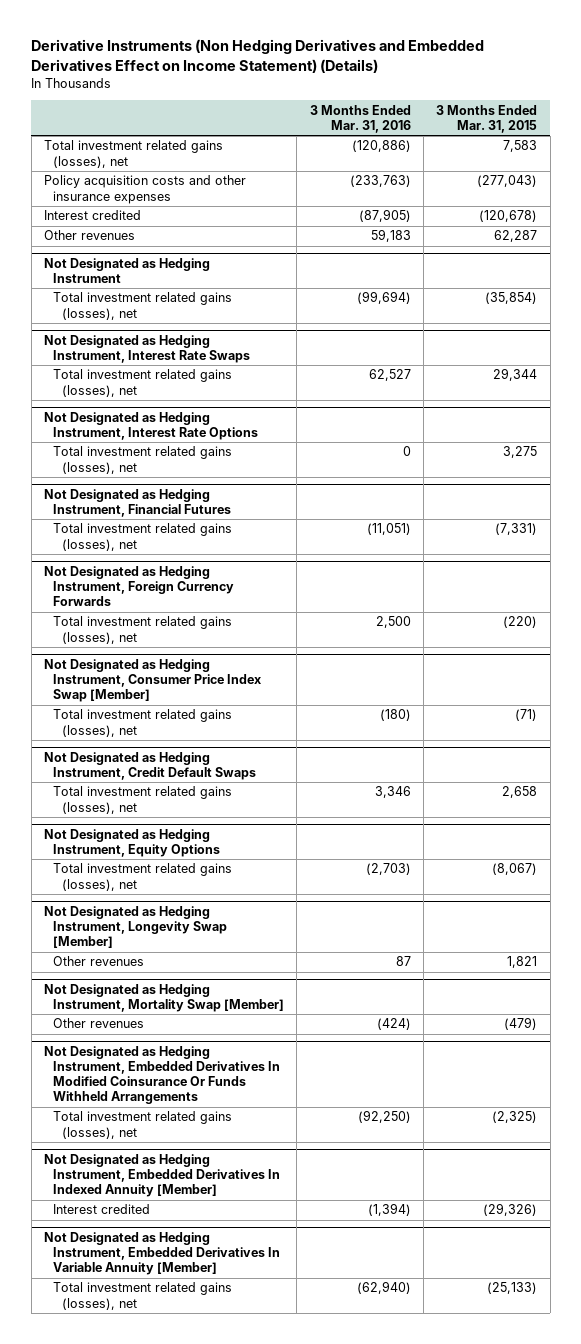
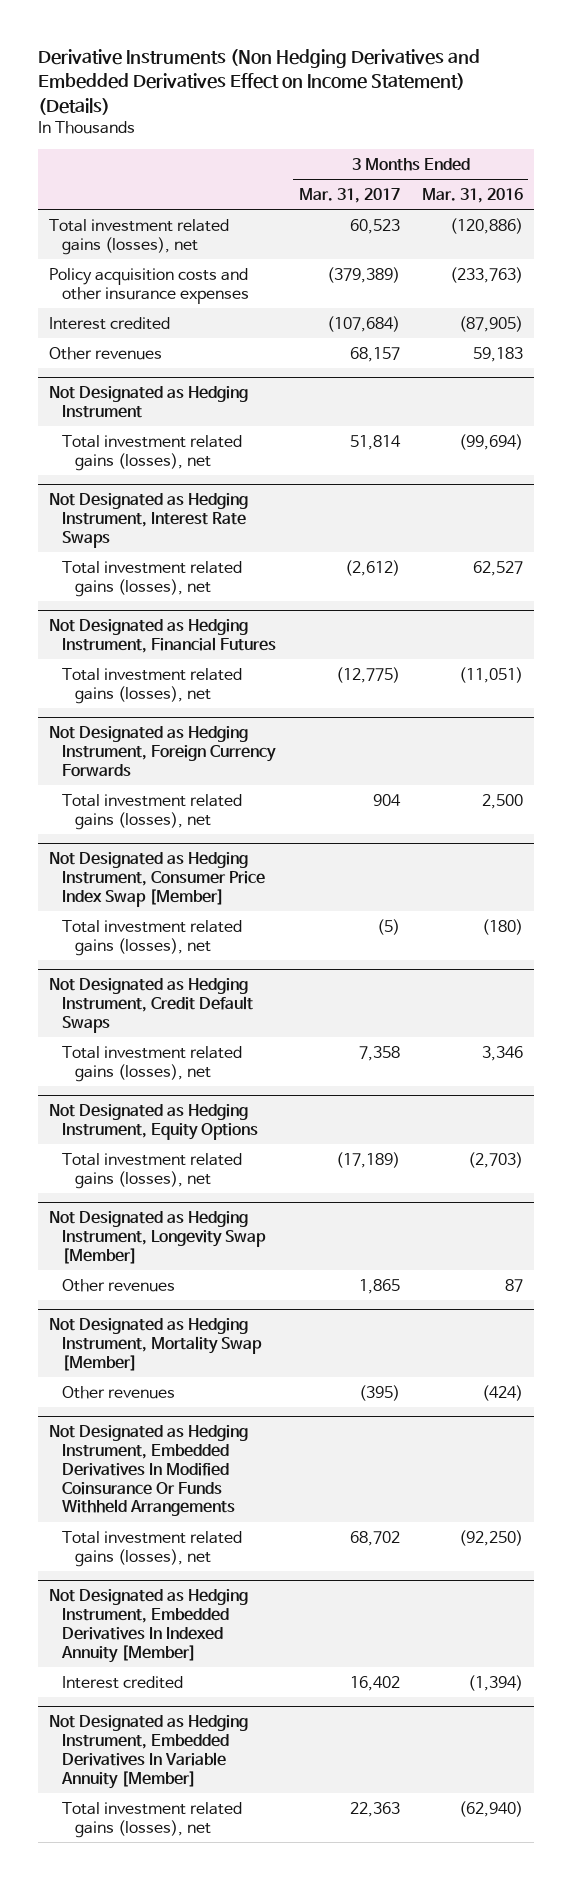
- | 3 Months Ended Mar. 31, 2016 | 3 Months Ended Mar. 31, 2015
+ | 3 Months Ended Mar. 31, 2017 | 3 Months Ended Mar. 31, 2016
- Not Designated as Hedging Instrument, Interest Rate Options
- Total investment related gains (losses), net | 0 | 3,275

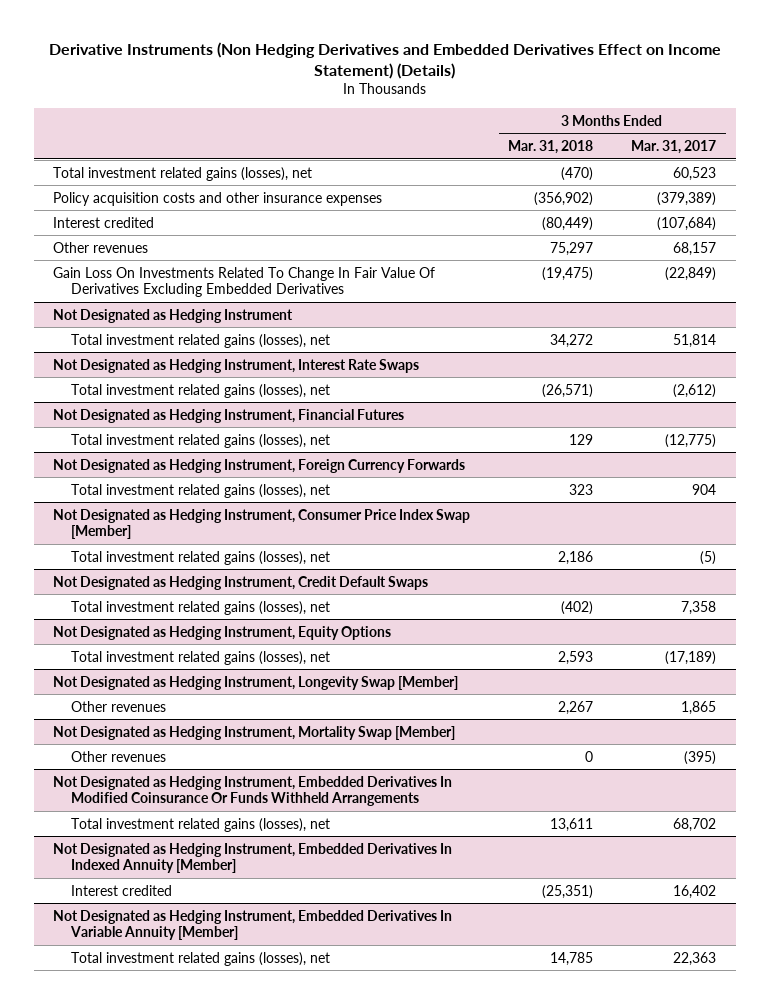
- | 3 Months Ended Mar. 31, 2017 | 3 Months Ended Mar. 31, 2016
+ | 3 Months Ended Mar. 31, 2018 | 3 Months Ended Mar. 31, 2017
+ Gain Loss On Investments Related To Change In Fair Value Of Derivatives Excluding Embedded Derivatives | (19,475) | (22,849)

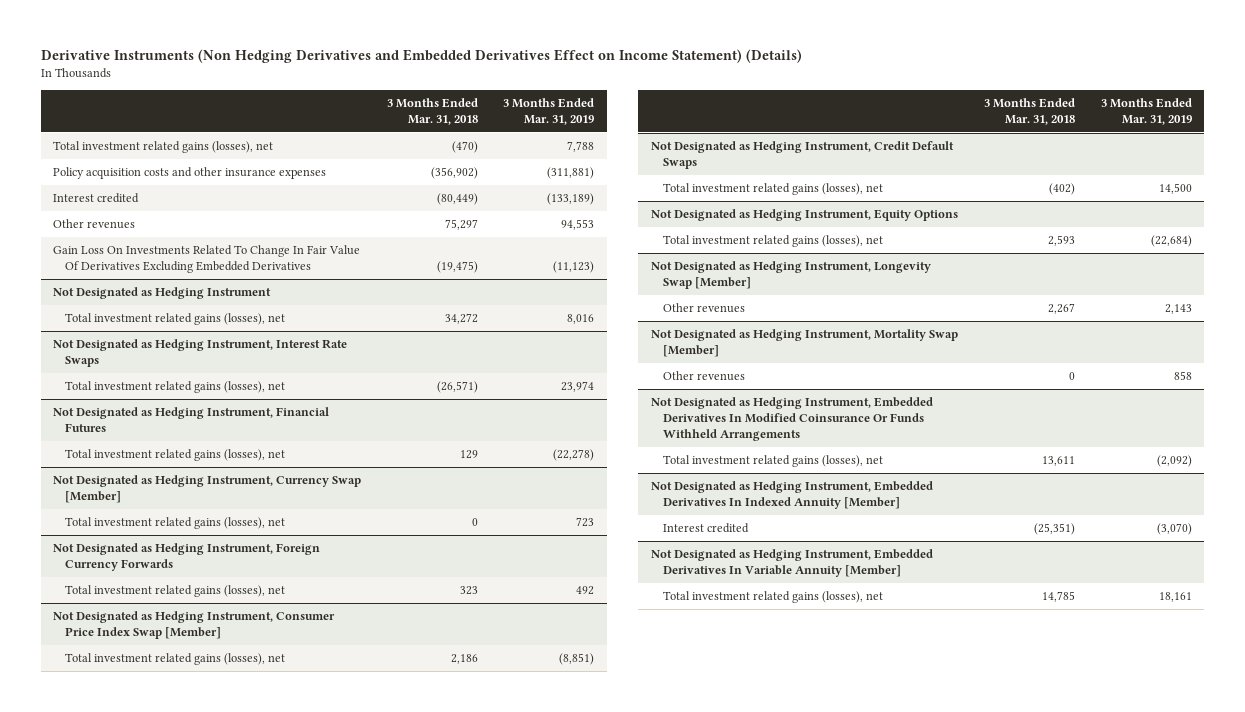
- | 3 Months Ended Mar. 31, 2018 | 3 Months Ended Mar. 31, 2017
+ | 3 Months Ended Mar. 31, 2018 | 3 Months Ended Mar. 31, 2019
+ Not Designated as Hedging Instrument, Currency Swap [Member]
+ Total investment related gains (losses), net | 0 | 723

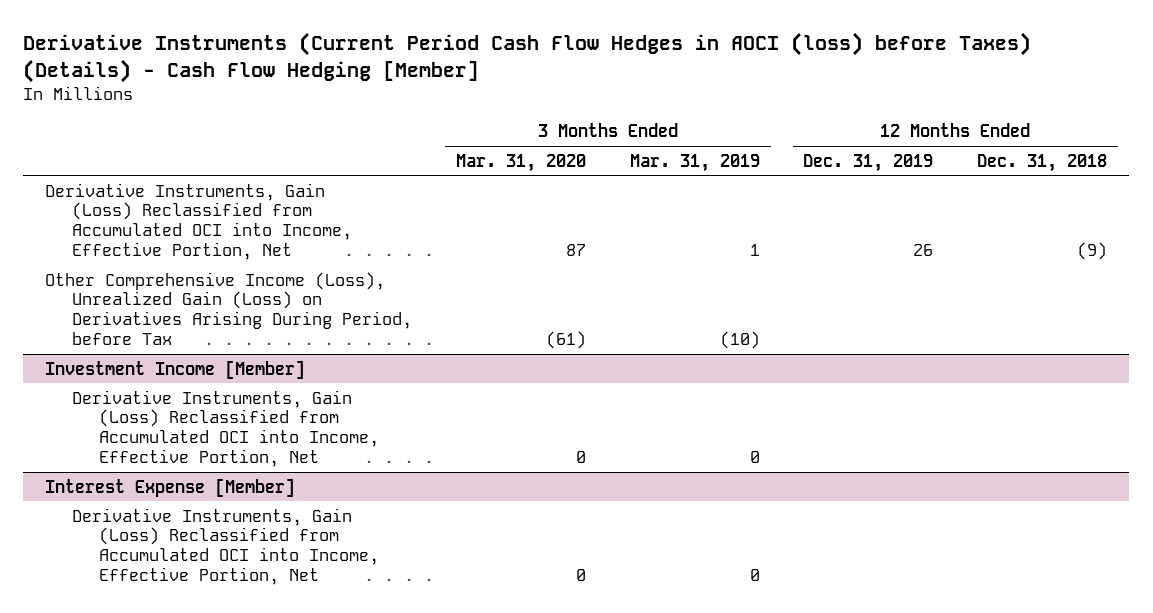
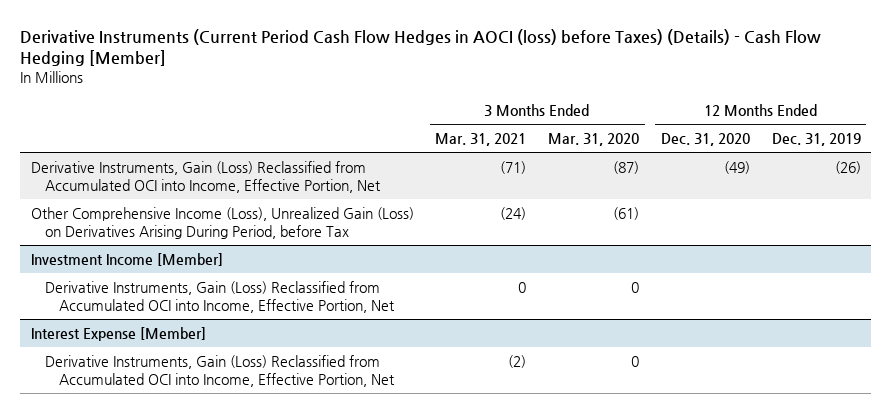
- | 3 Months Ended Mar. 31, 2020 | 3 Months Ended Mar. 31, 2019 | 12 Months Ended Dec. 31, 2019 | 12 Months Ended Dec. 31, 2018
+ | 3 Months Ended Mar. 31, 2021 | 3 Months Ended Mar. 31, 2020 | 12 Months Ended Dec. 31, 2020 | 12 Months Ended Dec. 31, 2019
- Derivative Instruments, Gain (Loss) Reclassified from Accumulated OCI into Income, Effective Portion, Net | 87 | 1 | 26 | (9)
+ Derivative Instruments, Gain (Loss) Reclassified from Accumulated OCI into Income, Effective Portion, Net | (71) | (87) | (49) | (26)

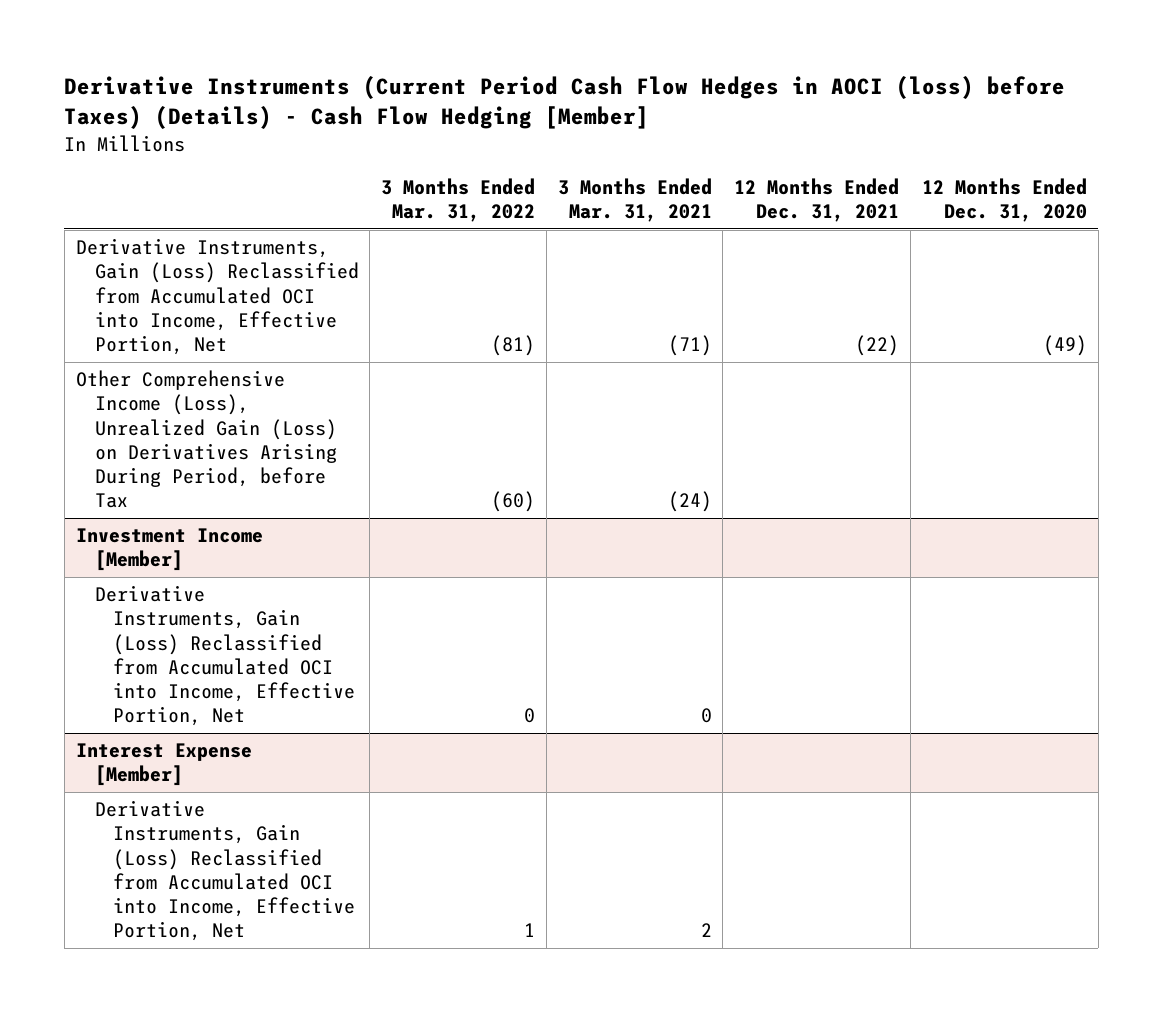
- | 3 Months Ended Mar. 31, 2021 | 3 Months Ended Mar. 31, 2020 | 12 Months Ended Dec. 31, 2020 | 12 Months Ended Dec. 31, 2019
+ | 3 Months Ended Mar. 31, 2022 | 3 Months Ended Mar. 31, 2021 | 12 Months Ended Dec. 31, 2021 | 12 Months Ended Dec. 31, 2020
@ Interest Expense [Member]
- Derivative Instruments, Gain (Loss) Reclassified from Accumulated OCI into Income, Effective Portion, Net | (2) | 0 | |
+ Derivative Instruments, Gain (Loss) Reclassified from Accumulated OCI into Income, Effective Portion, Net | 1 | 2 | |

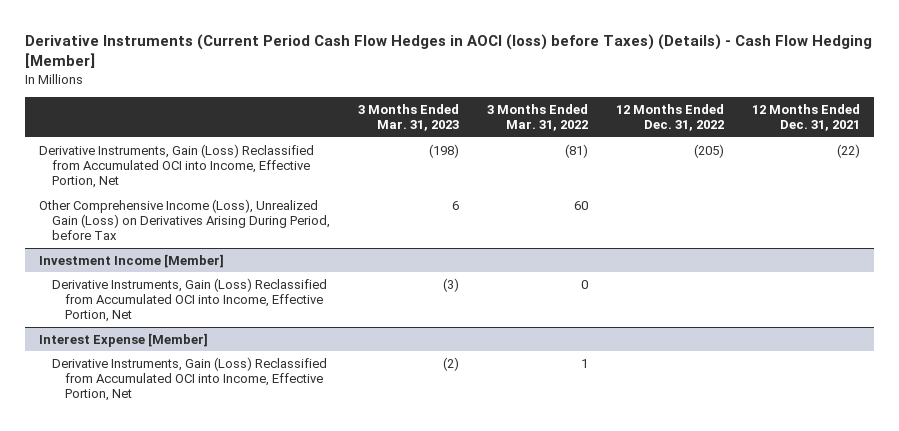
- | 3 Months Ended Mar. 31, 2022 | 3 Months Ended Mar. 31, 2021 | 12 Months Ended Dec. 31, 2021 | 12 Months Ended Dec. 31, 2020
+ | 3 Months Ended Mar. 31, 2023 | 3 Months Ended Mar. 31, 2022 | 12 Months Ended Dec. 31, 2022 | 12 Months Ended Dec. 31, 2021
- Other Comprehensive Income (Loss), Unrealized Gain (Loss) on Derivatives Arising During Period, before Tax | (60) | (24) | |
+ Other Comprehensive Income (Loss), Unrealized Gain (Loss) on Derivatives Arising During Period, before Tax | 6 | 60 | |

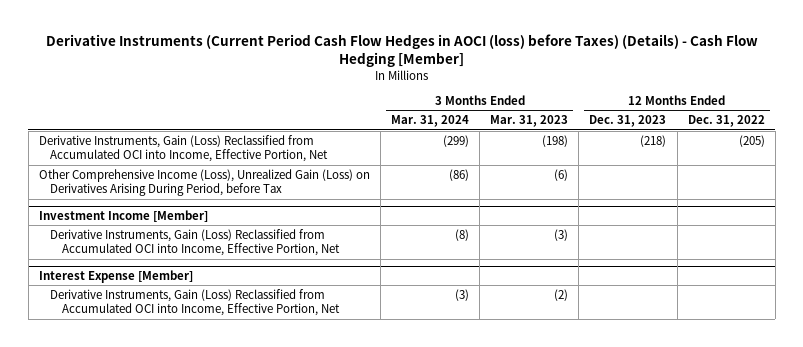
- | 3 Months Ended Mar. 31, 2023 | 3 Months Ended Mar. 31, 2022 | 12 Months Ended Dec. 31, 2022 | 12 Months Ended Dec. 31, 2021
+ | 3 Months Ended Mar. 31, 2024 | 3 Months Ended Mar. 31, 2023 | 12 Months Ended Dec. 31, 2023 | 12 Months Ended Dec. 31, 2022
- Other Comprehensive Income (Loss), Unrealized Gain (Loss) on Derivatives Arising During Period, before Tax | 6 | 60 | |
+ Other Comprehensive Income (Loss), Unrealized Gain (Loss) on Derivatives Arising During Period, before Tax | (86) | (6) | |

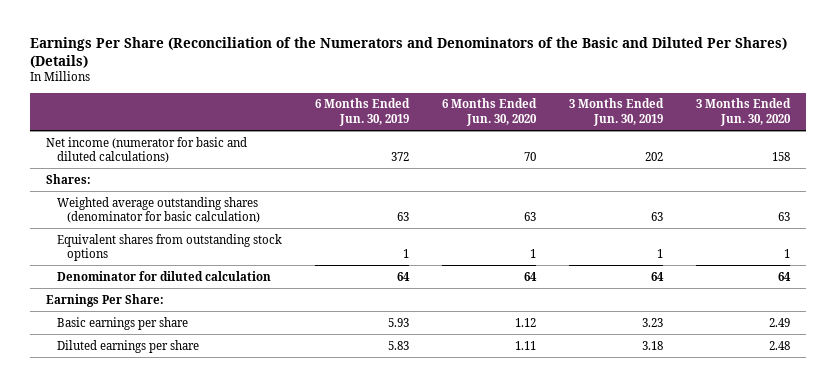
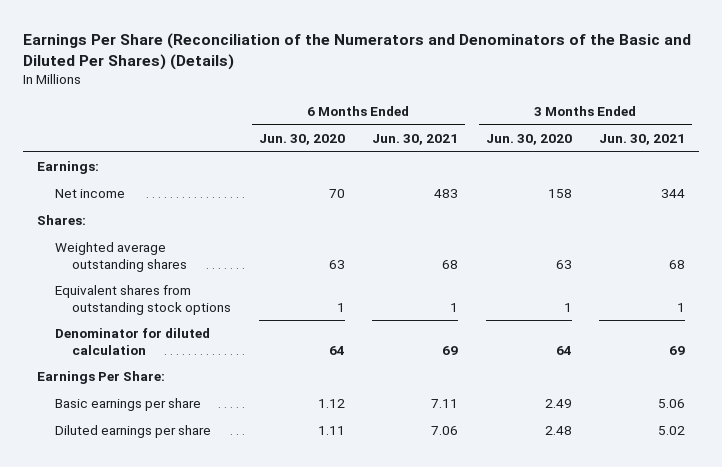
- | 6 Months Ended Jun. 30, 2019 | 6 Months Ended Jun. 30, 2020 | 3 Months Ended Jun. 30, 2019 | 3 Months Ended Jun. 30, 2020
+ | 6 Months Ended Jun. 30, 2020 | 6 Months Ended Jun. 30, 2021 | 3 Months Ended Jun. 30, 2020 | 3 Months Ended Jun. 30, 2021
- Net income (numerator for basic and diluted calculations) | 372 | 70 | 202 | 158
+ Earnings:
+ Net income | 70 | 483 | 158 | 344
- Weighted average outstanding shares (denominator for basic calculation) | 63 | 63 | 63 | 63
+ Weighted average outstanding shares | 63 | 68 | 63 | 68

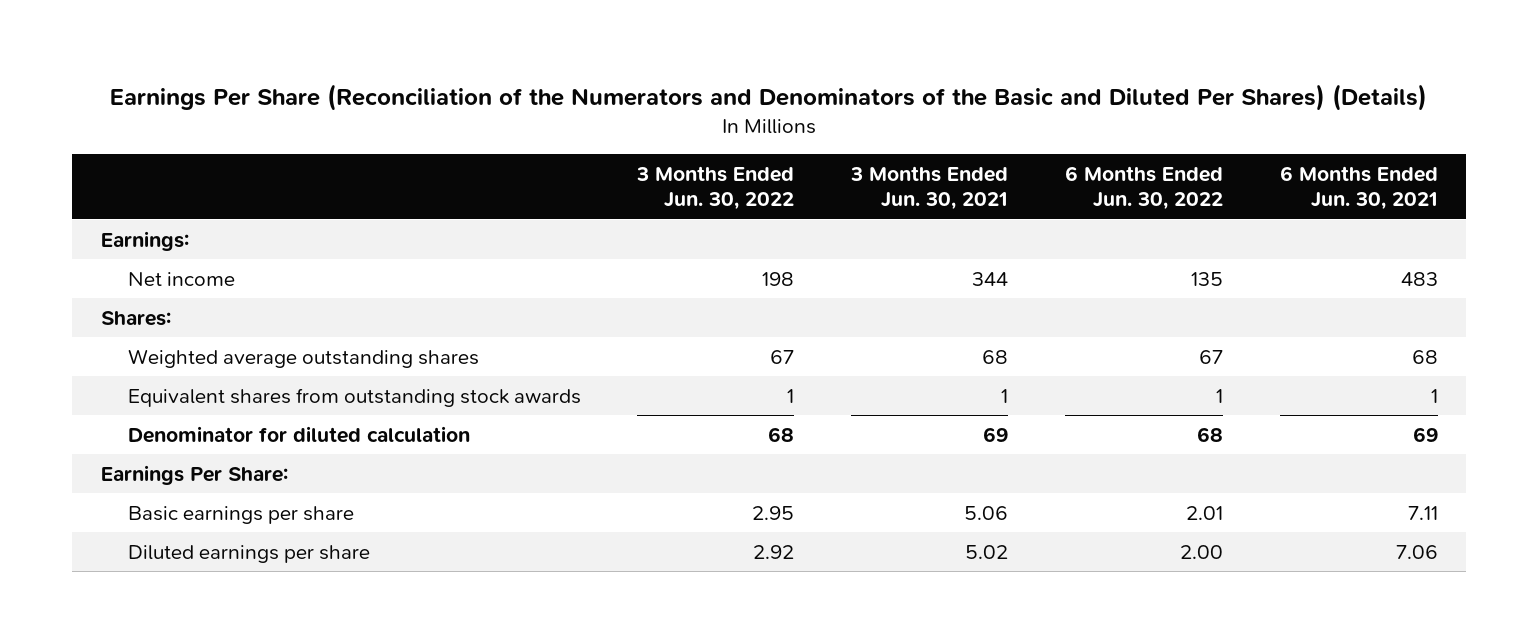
- | 6 Months Ended Jun. 30, 2020 | 6 Months Ended Jun. 30, 2021 | 3 Months Ended Jun. 30, 2020 | 3 Months Ended Jun. 30, 2021
+ | 3 Months Ended Jun. 30, 2022 | 3 Months Ended Jun. 30, 2021 | 6 Months Ended Jun. 30, 2022 | 6 Months Ended Jun. 30, 2021
- Equivalent shares from outstanding stock options | 1 | 1 | 1 | 1
+ Equivalent shares from outstanding stock awards | 1 | 1 | 1 | 1

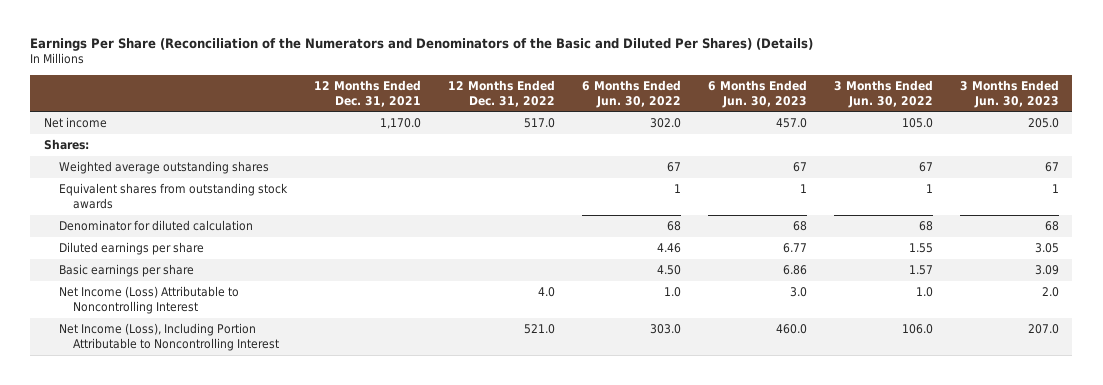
- | 3 Months Ended Jun. 30, 2022 | 3 Months Ended Jun. 30, 2021 | 6 Months Ended Jun. 30, 2022 | 6 Months Ended Jun. 30, 2021
+ | 12 Months Ended Dec. 31, 2021 | 12 Months Ended Dec. 31, 2022 | 6 Months Ended Jun. 30, 2022 | 6 Months Ended Jun. 30, 2023 | 3 Months Ended Jun. 30, 2022 | 3 Months Ended Jun. 30, 2023
- Earnings:
- Net income | 198 | 344 | 135 | 483
+ Net income | 1,170.0 | 517.0 | 302.0 | 457.0 | 105.0 | 205.0
- Earnings Per Share:
- Basic earnings per share | 2.95 | 5.06 | 2.01 | 7.11
- Diluted earnings per share | 2.92 | 5.02 | 2.00 | 7.06
+ Diluted earnings per share | | | 4.46 | 6.77 | 1.55 | 3.05
+ Basic earnings per share | | | 4.50 | 6.86 | 1.57 | 3.09
+ Net Income (Loss) Attributable to Noncontrolling Interest | | 4.0 | 1.0 | 3.0 | 1.0 | 2.0
+ Net Income (Loss), Including Portion Attributable to Noncontrolling Interest | | 521.0 | 303.0 | 460.0 | 106.0 | 207.0

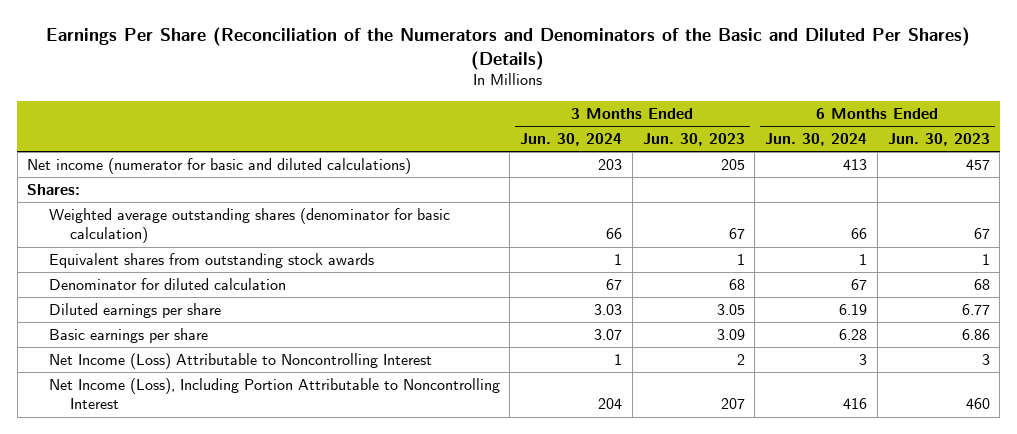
- | 12 Months Ended Dec. 31, 2021 | 12 Months Ended Dec. 31, 2022 | 6 Months Ended Jun. 30, 2022 | 6 Months Ended Jun. 30, 2023 | 3 Months Ended Jun. 30, 2022 | 3 Months Ended Jun. 30, 2023
+ | 3 Months Ended Jun. 30, 2024 | 3 Months Ended Jun. 30, 2023 | 6 Months Ended Jun. 30, 2024 | 6 Months Ended Jun. 30, 2023
- Net income | 1,170.0 | 517.0 | 302.0 | 457.0 | 105.0 | 205.0
+ Net income (numerator for basic and diluted calculations) | 203 | 205 | 413 | 457
- Weighted average outstanding shares | | | 67 | 67 | 67 | 67
+ Weighted average outstanding shares (denominator for basic calculation) | 66 | 67 | 66 | 67
- Net Income (Loss) Attributable to Noncontrolling Interest | | 4.0 | 1.0 | 3.0 | 1.0 | 2.0
- Net Income (Loss), Including Portion Attributable to Noncontrolling Interest | | 521.0 | 303.0 | 460.0 | 106.0 | 207.0
+ Net Income (Loss) Attributable to Noncontrolling Interest | 1 | 2 | 3 | 3
+ Net Income (Loss), Including Portion Attributable to Noncontrolling Interest | 204 | 207 | 416 | 460

